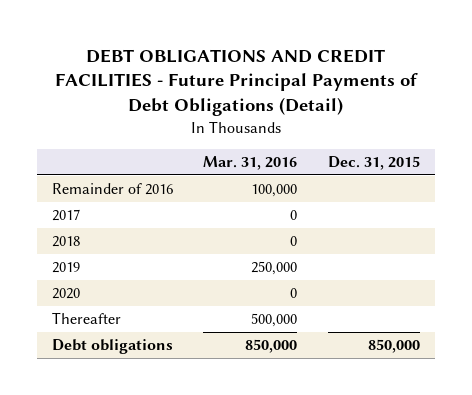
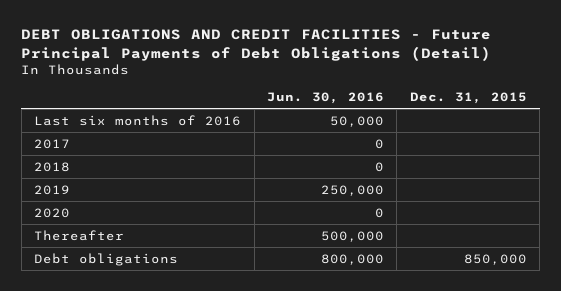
- | Mar. 31, 2016 | Dec. 31, 2015
+ | Jun. 30, 2016 | Dec. 31, 2015
- Remainder of 2016 | 100,000 |
+ Last six months of 2016 | 50,000 |

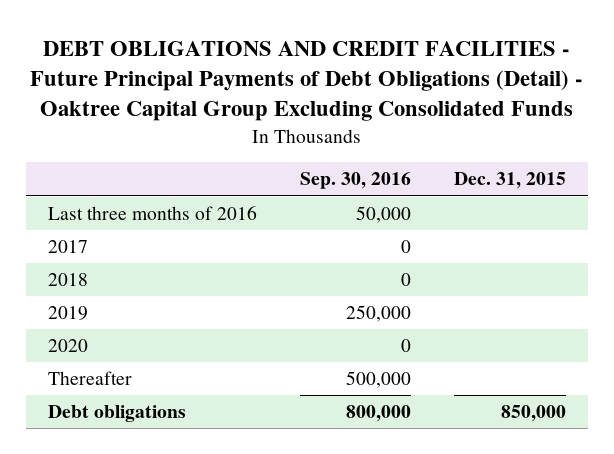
- DEBT OBLIGATIONS AND CREDIT FACILITIES - Future Principal Payments of Debt Obligations (Detail)
+ DEBT OBLIGATIONS AND CREDIT FACILITIES - Future Principal Payments of Debt Obligations (Detail) - Oaktree Capital Group Excluding Consolidated Funds
- | Jun. 30, 2016 | Dec. 31, 2015
+ | Sep. 30, 2016 | Dec. 31, 2015
- Last six months of 2016 | 50,000 |
+ Last three months of 2016 | 50,000 |

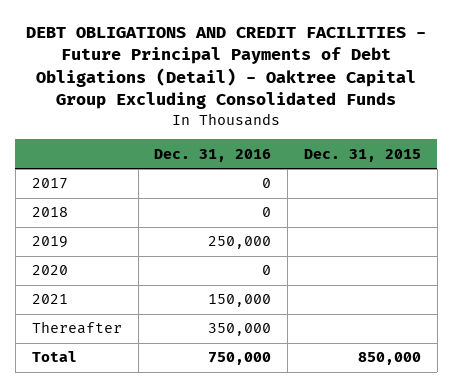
- | Sep. 30, 2016 | Dec. 31, 2015
+ | Dec. 31, 2016 | Dec. 31, 2015
- Last three months of 2016 | 50,000 |
+ 2021 | 150,000 |
- Debt obligations | 800,000 | 850,000
+ Total | 750,000 | 850,000

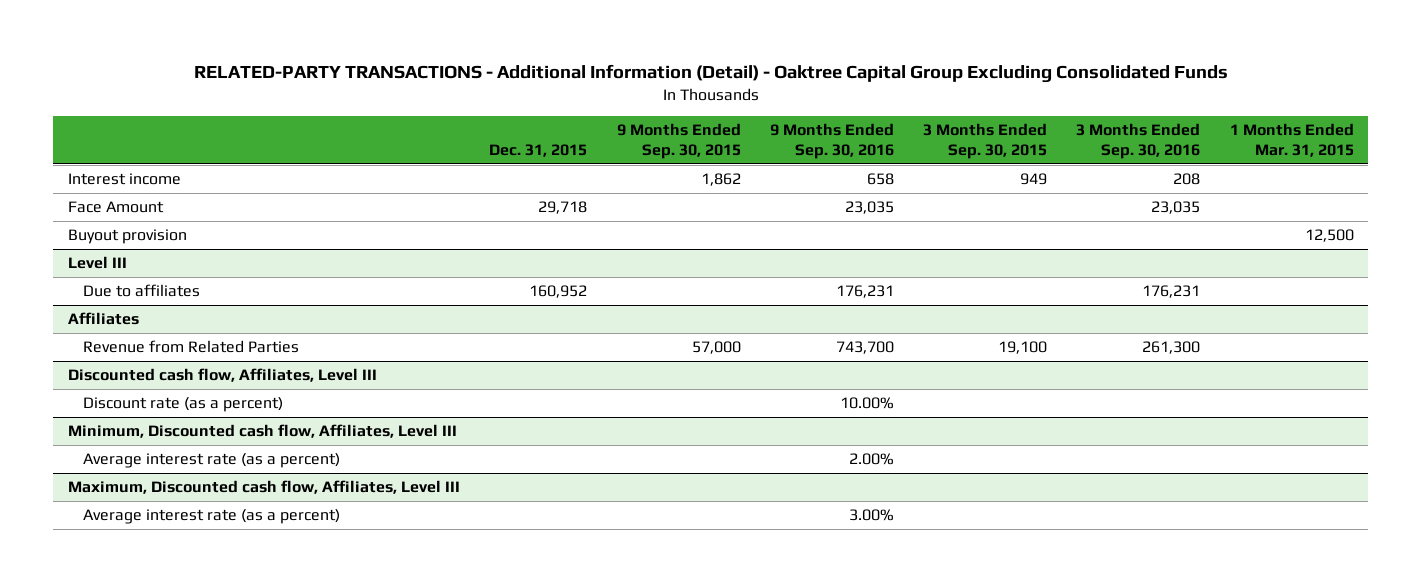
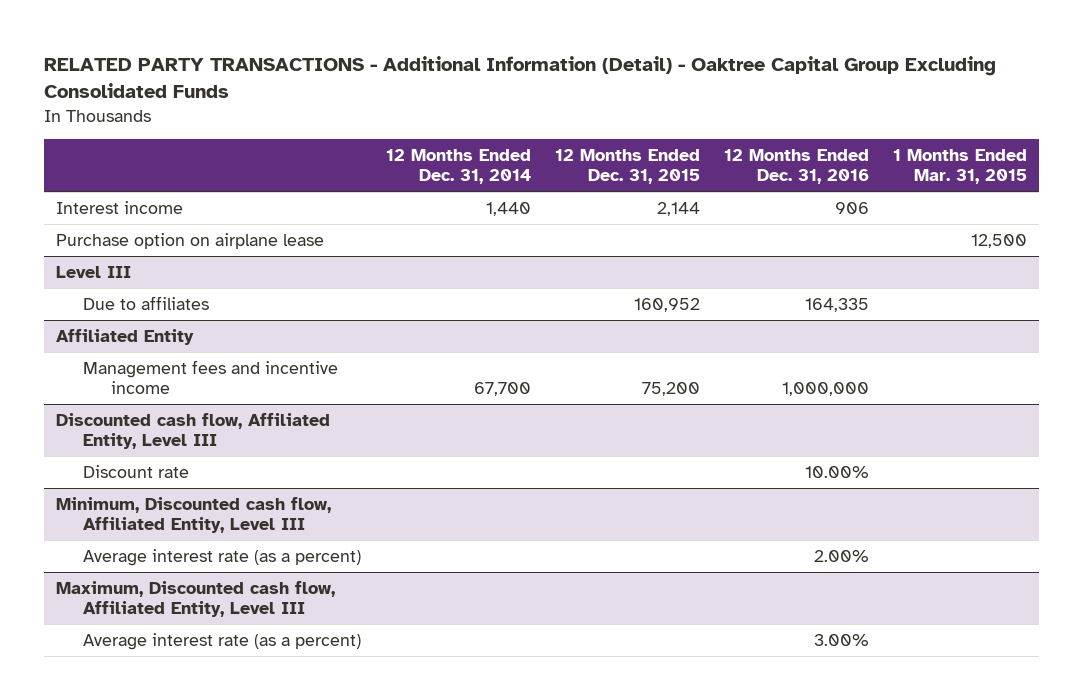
- RELATED-PARTY TRANSACTIONS - Additional Information (Detail) - Oaktree Capital Group Excluding Consolidated Funds
+ RELATED PARTY TRANSACTIONS - Additional Information (Detail) - Oaktree Capital Group Excluding Consolidated Funds
- | Dec. 31, 2015 | 9 Months Ended Sep. 30, 2015 | 9 Months Ended Sep. 30, 2016 | 3 Months Ended Sep. 30, 2015 | 3 Months Ended Sep. 30, 2016 | 1 Months Ended Mar. 31, 2015
+ | 12 Months Ended Dec. 31, 2014 | 12 Months Ended Dec. 31, 2015 | 12 Months Ended Dec. 31, 2016 | 1 Months Ended Mar. 31, 2015
- Face Amount | 29,718 | | 23,035 | | 23,035 |
- Buyout provision | | | | | | 12,500
+ Purchase option on airplane lease | | | | 12,500
- Affiliates
- Revenue from Related Parties | | 57,000 | 743,700 | 19,100 | 261,300 |
- Discounted cash flow, Affiliates, Level III
- Discount rate (as a percent) | | | 10.00% | | |
- Minimum, Discounted cash flow, Affiliates, Level III
+ Affiliated Entity
+ Management fees and incentive income | 67,700 | 75,200 | 1,000,000 |
+ Discounted cash flow, Affiliated Entity, Level III
+ Discount rate | | | 10.00% |
+ Minimum, Discounted cash flow, Affiliated Entity, Level III
- Maximum, Discounted cash flow, Affiliates, Level III
+ Maximum, Discounted cash flow, Affiliated Entity, Level III

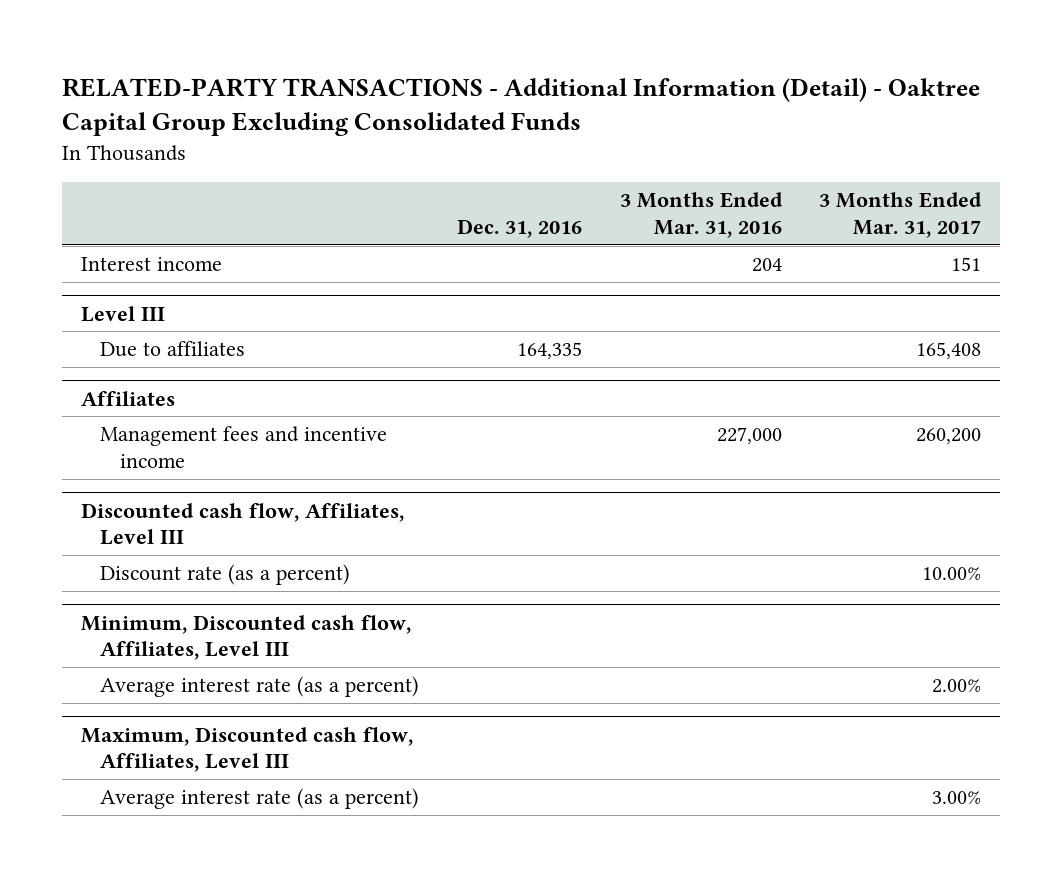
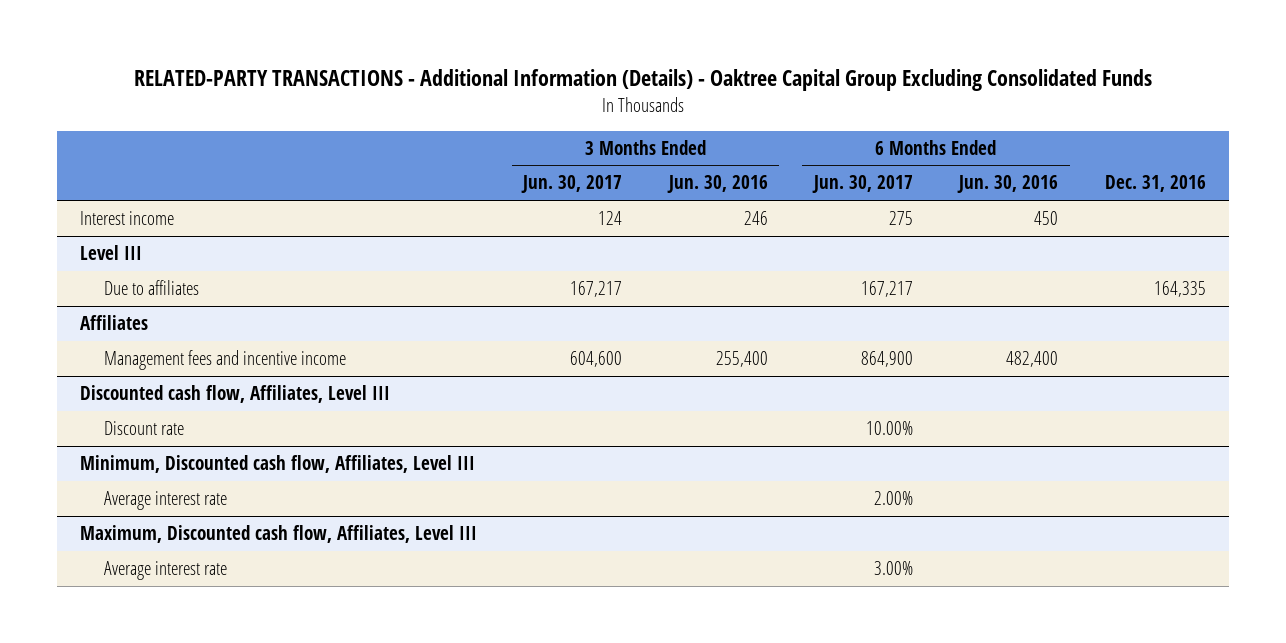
- RELATED-PARTY TRANSACTIONS - Additional Information (Detail) - Oaktree Capital Group Excluding Consolidated Funds
+ RELATED-PARTY TRANSACTIONS - Additional Information (Details) - Oaktree Capital Group Excluding Consolidated Funds
- | Dec. 31, 2016 | 3 Months Ended Mar. 31, 2016 | 3 Months Ended Mar. 31, 2017
+ | 3 Months Ended Jun. 30, 2017 | 3 Months Ended Jun. 30, 2016 | 6 Months Ended Jun. 30, 2017 | 6 Months Ended Jun. 30, 2016 | Dec. 31, 2016
@ Discounted cash flow, Affiliates, Level III
- Discount rate (as a percent) | | | 10.00%
+ Discount rate | | | 10.00% | |
@ Minimum, Discounted cash flow, Affiliates, Level III
- Average interest rate (as a percent) | | | 2.00%
+ Average interest rate | | | 2.00% | |
@ Maximum, Discounted cash flow, Affiliates, Level III
- Average interest rate (as a percent) | | | 3.00%
+ Average interest rate | | | 3.00% | |

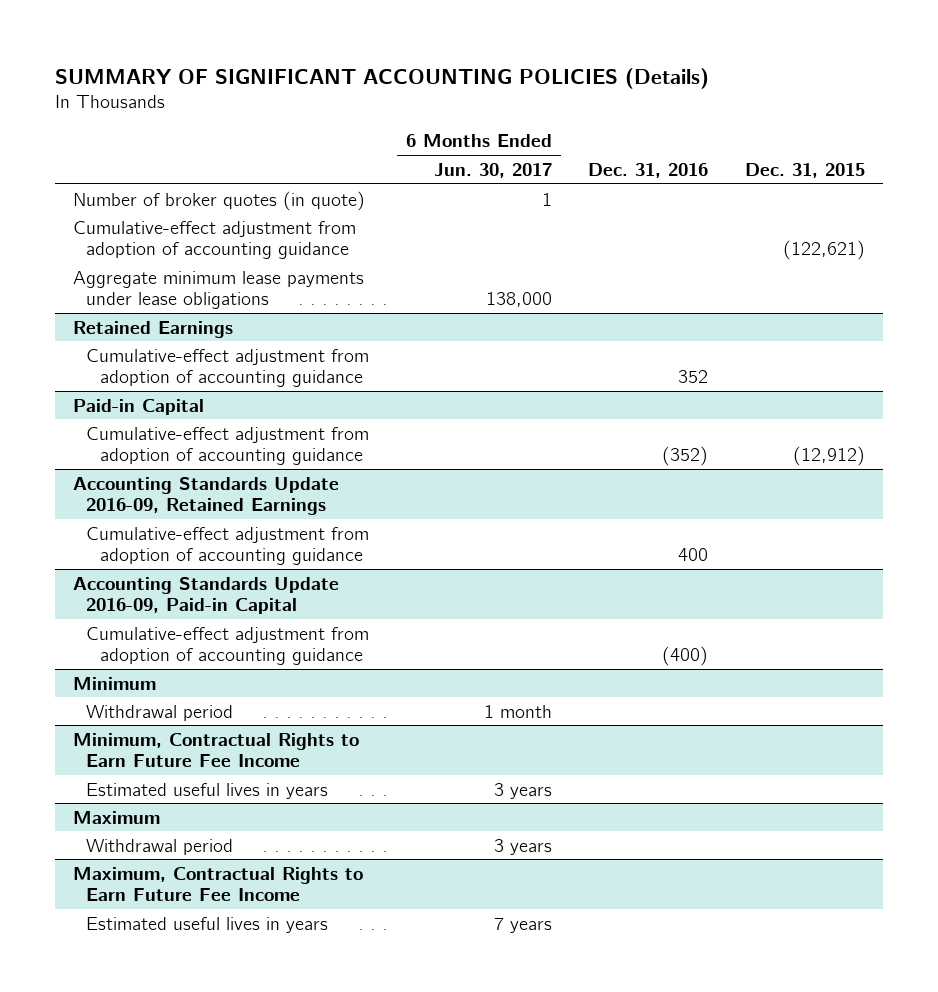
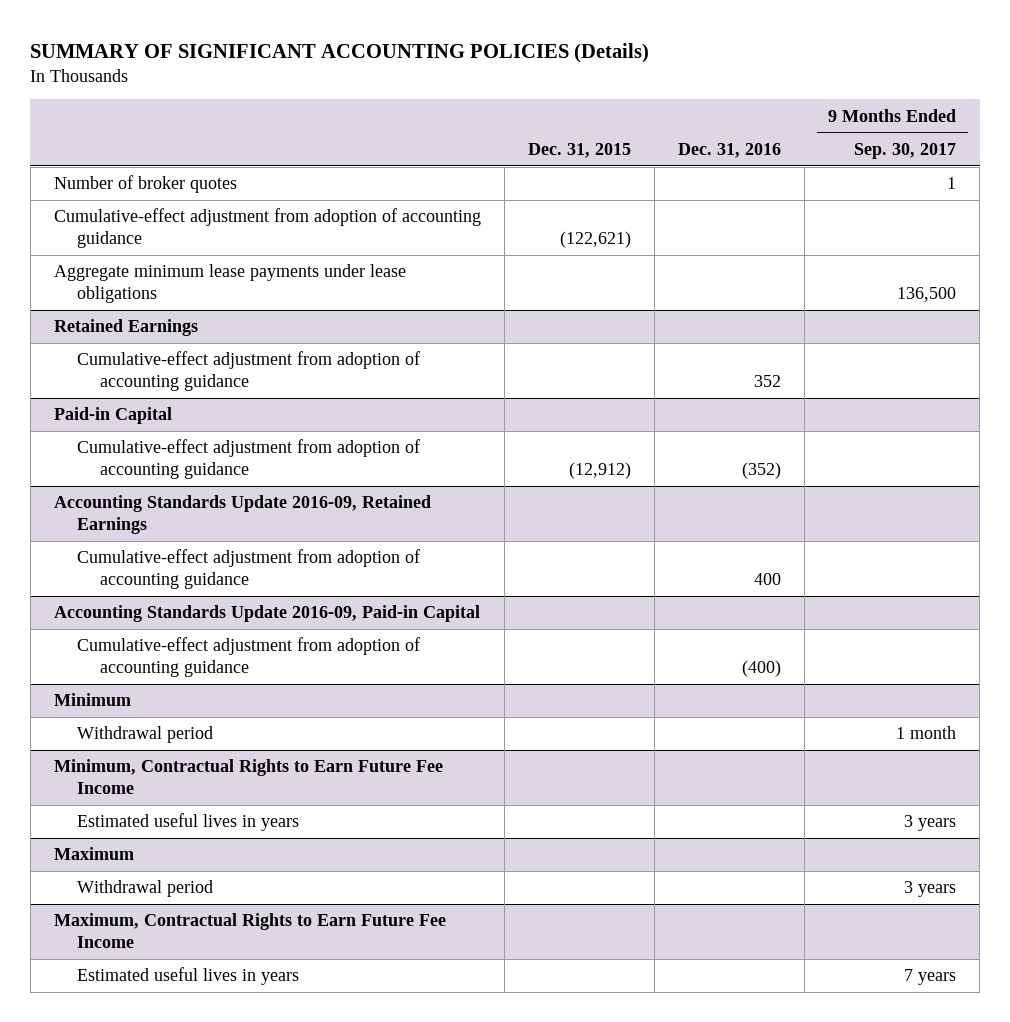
- | 6 Months Ended Jun. 30, 2017 | Dec. 31, 2016 | Dec. 31, 2015
+ | Dec. 31, 2015 | Dec. 31, 2016 | 9 Months Ended Sep. 30, 2017
- Number of broker quotes (in quote) | 1 | |
+ Number of broker quotes | | | 1

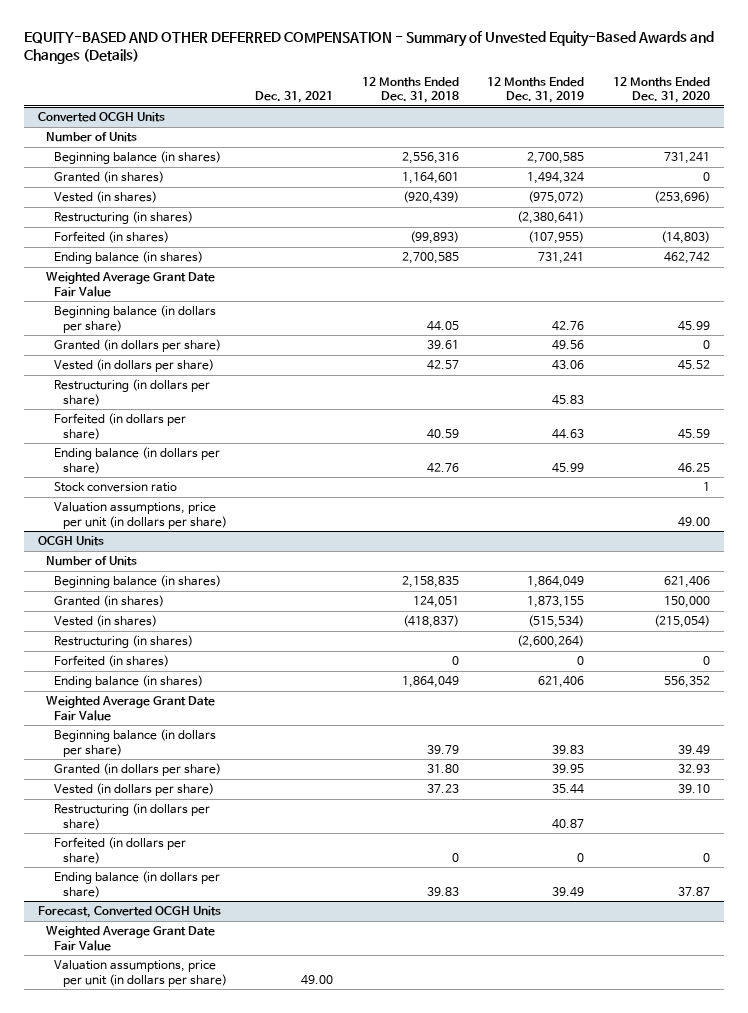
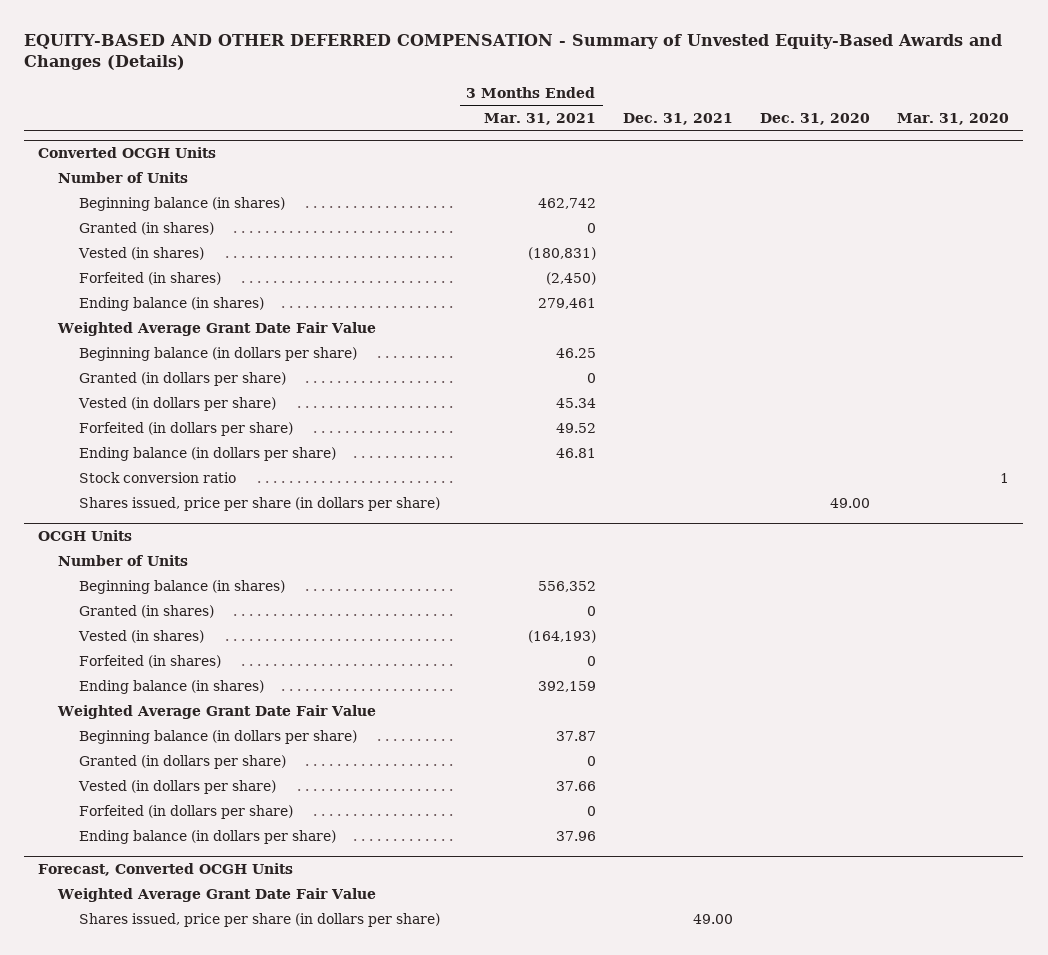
- | Dec. 31, 2021 | 12 Months Ended Dec. 31, 2018 | 12 Months Ended Dec. 31, 2019 | 12 Months Ended Dec. 31, 2020
+ | 3 Months Ended Mar. 31, 2021 | Dec. 31, 2021 | Dec. 31, 2020 | Mar. 31, 2020
@ Converted OCGH Units
- Restructuring (in shares) | | | (2,380,641) |
- Restructuring (in dollars per share) | | | 45.83 |
- Valuation assumptions, price per unit (in dollars per share) | | | | 49.00
+ Shares issued, price per share (in dollars per share) | | | 49.00 |
@ OCGH Units
- Restructuring (in shares) | | | (2,600,264) |
- Restructuring (in dollars per share) | | | 40.87 |
@ Forecast, Converted OCGH Units
- Valuation assumptions, price per unit (in dollars per share) | 49.00 | | |
+ Shares issued, price per share (in dollars per share) | | 49.00 | |

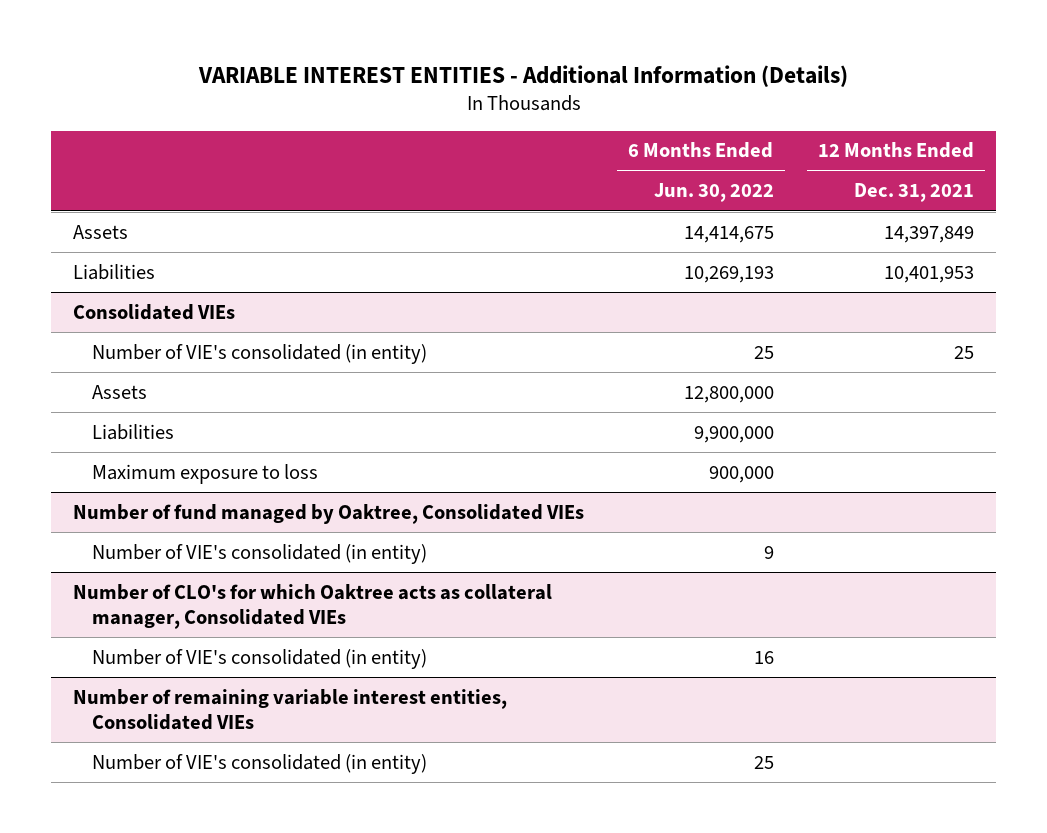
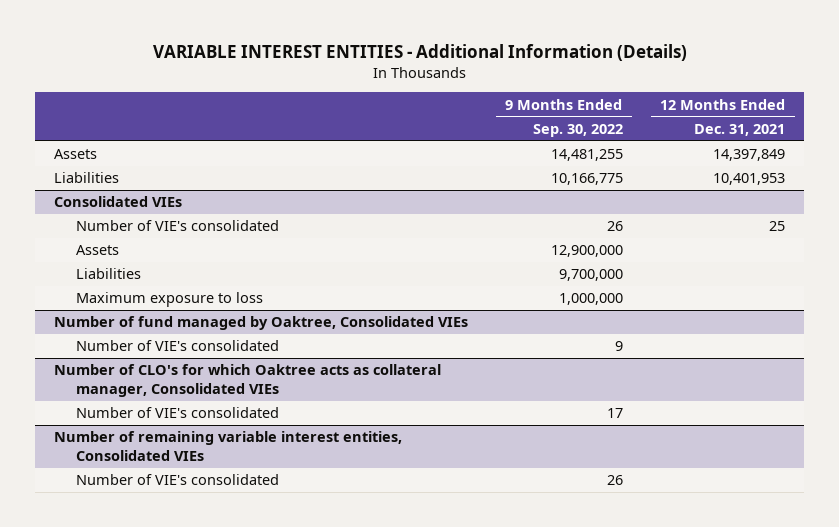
- | 6 Months Ended Jun. 30, 2022 | 12 Months Ended Dec. 31, 2021
+ | 9 Months Ended Sep. 30, 2022 | 12 Months Ended Dec. 31, 2021
@ Consolidated VIEs
- Number of VIE's consolidated (in entity) | 25 | 25
+ Number of VIE's consolidated | 26 | 25
@ Number of fund managed by Oaktree, Consolidated VIEs
- Number of VIE's consolidated (in entity) | 9 |
+ Number of VIE's consolidated | 9 |
@ Number of CLO's for which Oaktree acts as collateral manager, Consolidated VIEs
- Number of VIE's consolidated (in entity) | 16 |
+ Number of VIE's consolidated | 17 |
@ Number of remaining variable interest entities, Consolidated VIEs
- Number of VIE's consolidated (in entity) | 25 |
+ Number of VIE's consolidated | 26 |

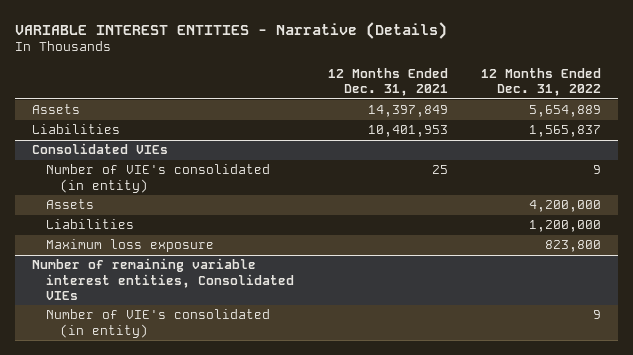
- VARIABLE INTEREST ENTITIES - Additional Information (Details)
+ VARIABLE INTEREST ENTITIES - Narrative (Details)
- | 9 Months Ended Sep. 30, 2022 | 12 Months Ended Dec. 31, 2021
+ | 12 Months Ended Dec. 31, 2021 | 12 Months Ended Dec. 31, 2022
@ Consolidated VIEs
- Number of VIE's consolidated | 26 | 25
+ Number of VIE's consolidated (in entity) | 25 | 9
- Maximum exposure to loss | 1,000,000 |
- Number of fund managed by Oaktree, Consolidated VIEs
- Number of VIE's consolidated | 9 |
- Number of CLO's for which Oaktree acts as collateral manager, Consolidated VIEs
- Number of VIE's consolidated | 17 |
@ Consolidated VIEs
+ Maximum loss exposure | | 823,800
@ Number of remaining variable interest entities, Consolidated VIEs
- Number of VIE's consolidated | 26 |
+ Number of VIE's consolidated (in entity) | | 9

